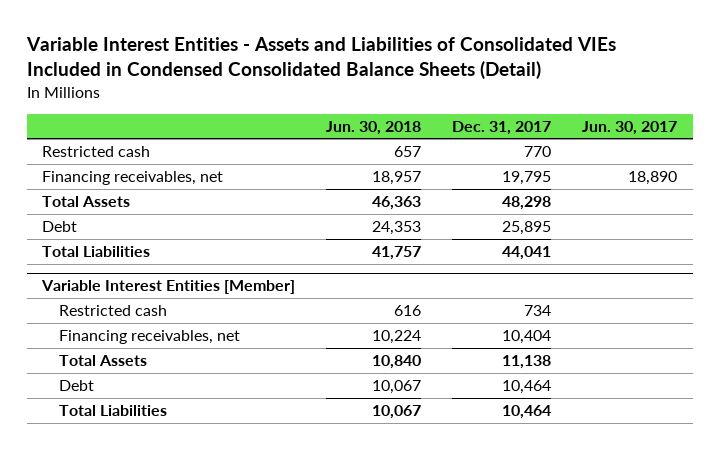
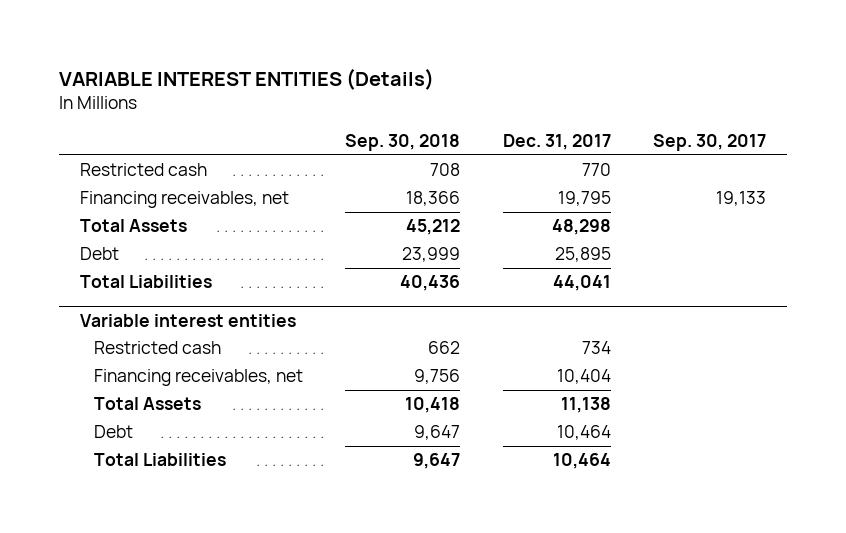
- Variable Interest Entities - Assets and Liabilities of Consolidated VIEs Included in Condensed Consolidated Balance Sheets (Detail)
+ VARIABLE INTEREST ENTITIES (Details)
- | Jun. 30, 2018 | Dec. 31, 2017 | Jun. 30, 2017
+ | Sep. 30, 2018 | Dec. 31, 2017 | Sep. 30, 2017
- Variable Interest Entities [Member]
+ Variable interest entities

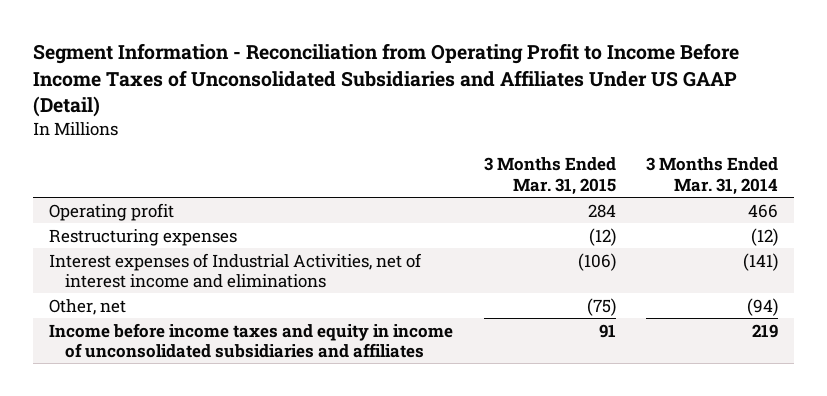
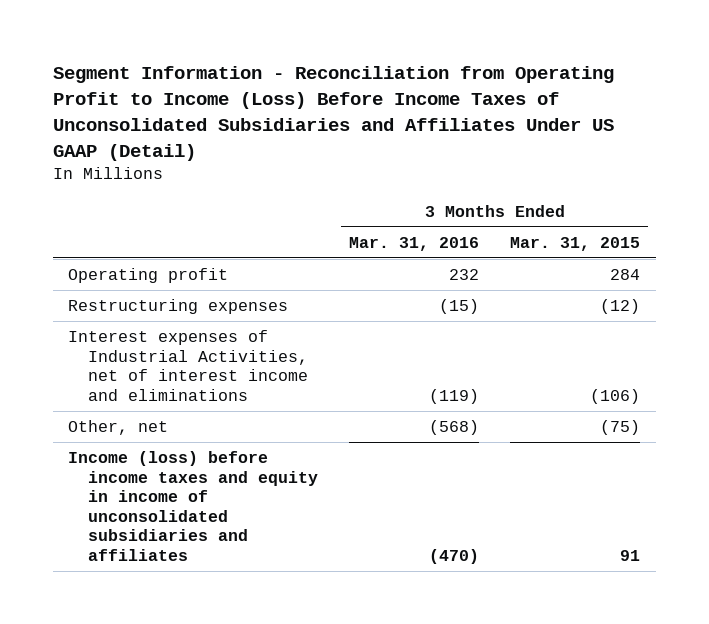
- Segment Information - Reconciliation from Operating Profit to Income Before Income Taxes of Unconsolidated Subsidiaries and Affiliates Under US GAAP (Detail)
+ Segment Information - Reconciliation from Operating Profit to Income (Loss) Before Income Taxes of Unconsolidated Subsidiaries and Affiliates Under US GAAP (Detail)
- | 3 Months Ended Mar. 31, 2015 | 3 Months Ended Mar. 31, 2014
+ | 3 Months Ended Mar. 31, 2016 | 3 Months Ended Mar. 31, 2015
- Income before income taxes and equity in income of unconsolidated subsidiaries and affiliates | 91 | 219
+ Income (loss) before income taxes and equity in income of unconsolidated subsidiaries and affiliates | (470) | 91

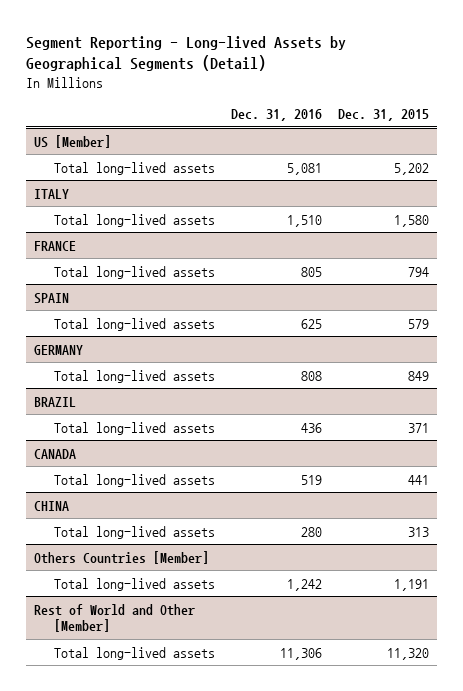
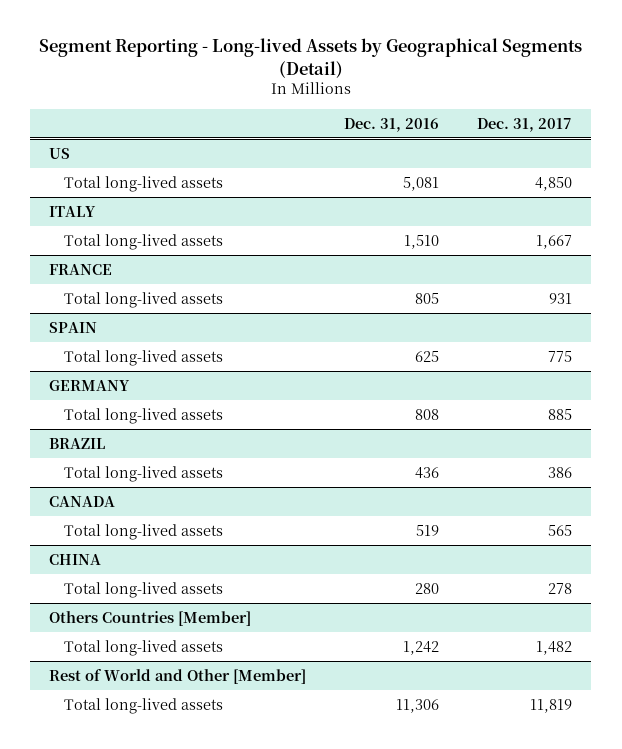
- | Dec. 31, 2016 | Dec. 31, 2015
+ | Dec. 31, 2016 | Dec. 31, 2017
- US [Member]
+ US

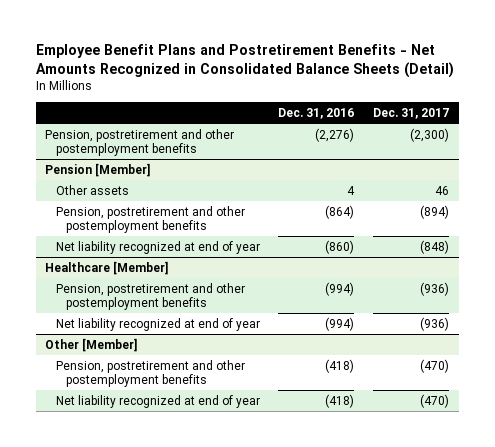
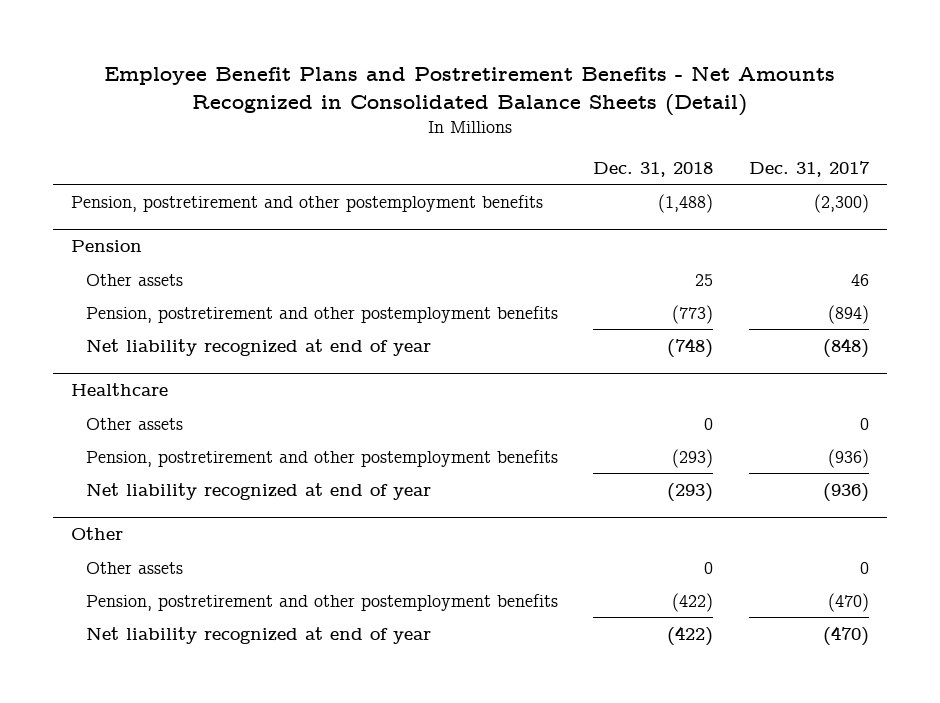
- | Dec. 31, 2016 | Dec. 31, 2017
+ | Dec. 31, 2018 | Dec. 31, 2017
- Pension [Member]
+ Pension
- Healthcare [Member]
+ Healthcare
+ Other assets | 0 | 0
- Other [Member]
+ Other
+ Other assets | 0 | 0

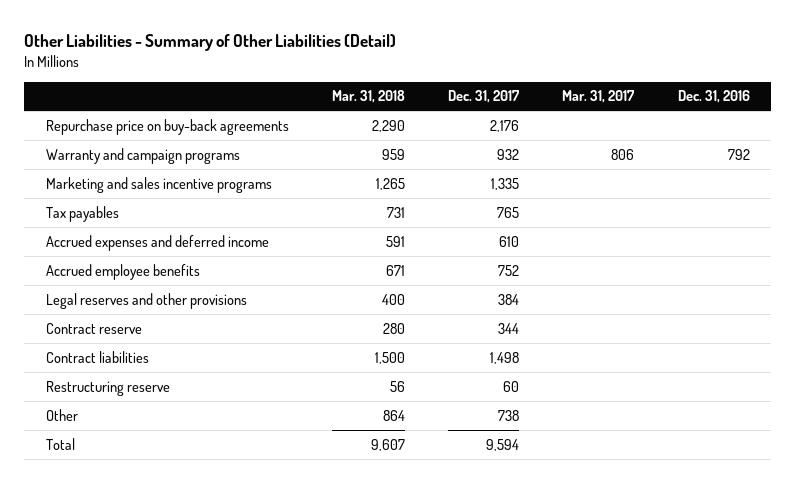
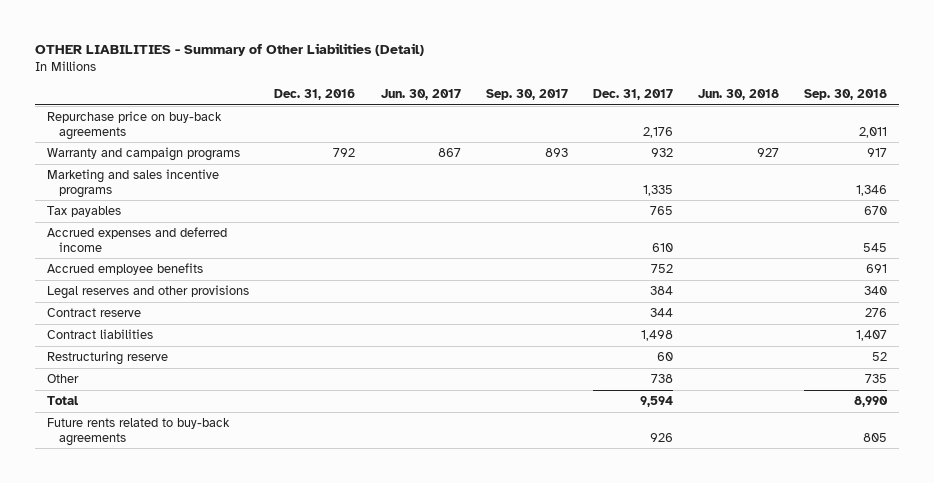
- Other Liabilities - Summary of Other Liabilities (Detail)
+ OTHER LIABILITIES - Summary of Other Liabilities (Detail)
- | Mar. 31, 2018 | Dec. 31, 2017 | Mar. 31, 2017 | Dec. 31, 2016
+ | Dec. 31, 2016 | Jun. 30, 2017 | Sep. 30, 2017 | Dec. 31, 2017 | Jun. 30, 2018 | Sep. 30, 2018
+ Future rents related to buy-back agreements | | | | 926 | | 805

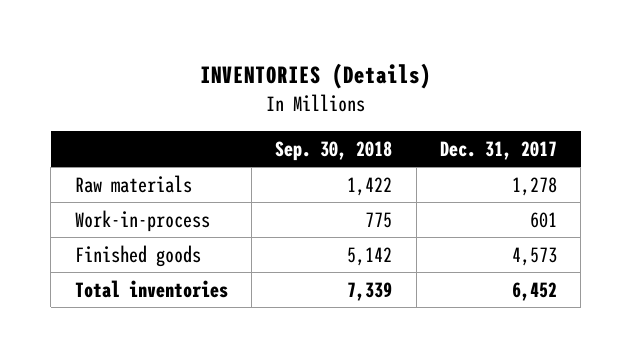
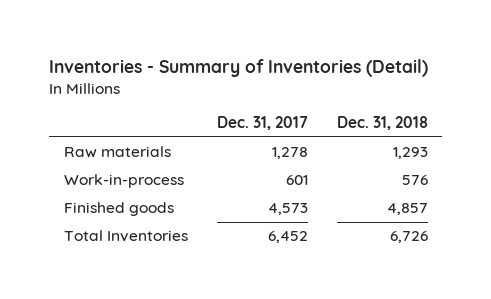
- INVENTORIES (Details)
+ Inventories - Summary of Inventories (Detail)
- | Sep. 30, 2018 | Dec. 31, 2017
+ | Dec. 31, 2017 | Dec. 31, 2018
- Total inventories | 7,339 | 6,452
+ Total Inventories | 6,452 | 6,726

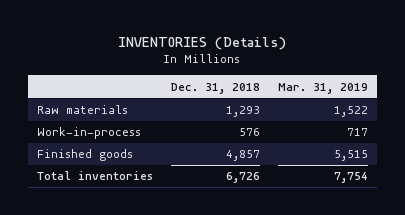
- Inventories - Summary of Inventories (Detail)
+ INVENTORIES (Details)
- | Dec. 31, 2017 | Dec. 31, 2018
+ | Dec. 31, 2018 | Mar. 31, 2019
- Total Inventories | 6,452 | 6,726
+ Total inventories | 6,726 | 7,754

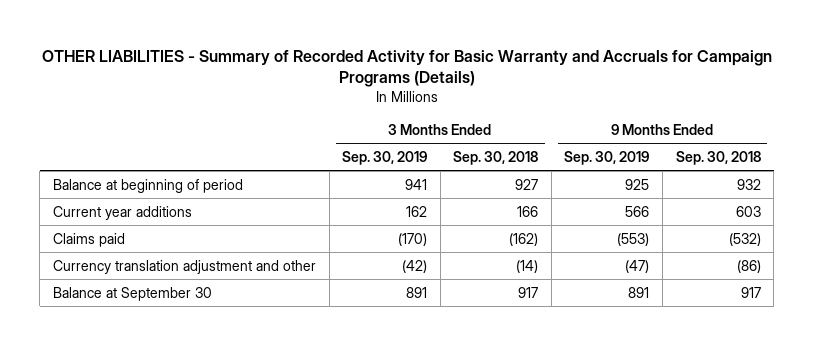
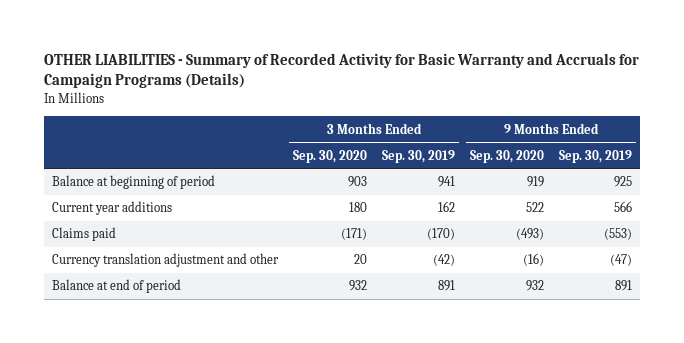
- | 3 Months Ended Sep. 30, 2019 | 3 Months Ended Sep. 30, 2018 | 9 Months Ended Sep. 30, 2019 | 9 Months Ended Sep. 30, 2018
+ | 3 Months Ended Sep. 30, 2020 | 3 Months Ended Sep. 30, 2019 | 9 Months Ended Sep. 30, 2020 | 9 Months Ended Sep. 30, 2019
- Balance at September 30 | 891 | 917 | 891 | 917
+ Balance at end of period | 932 | 891 | 932 | 891

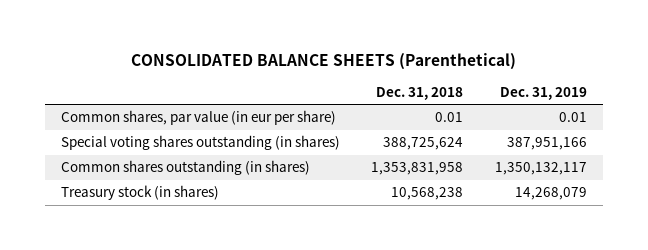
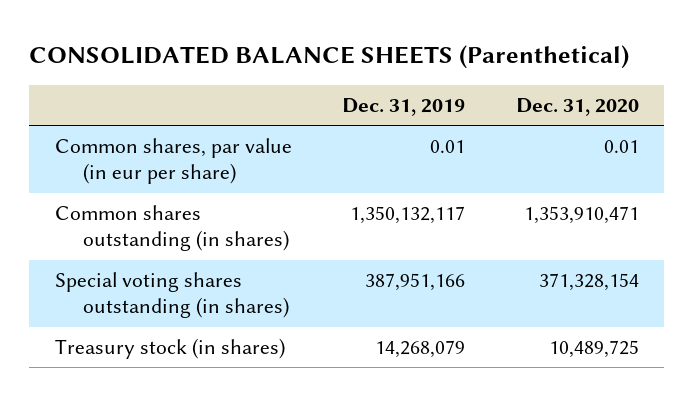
- | Dec. 31, 2018 | Dec. 31, 2019
+ | Dec. 31, 2019 | Dec. 31, 2020
moved down: Special voting shares outstanding (in shares) | 387,951,166 | 371,328,154

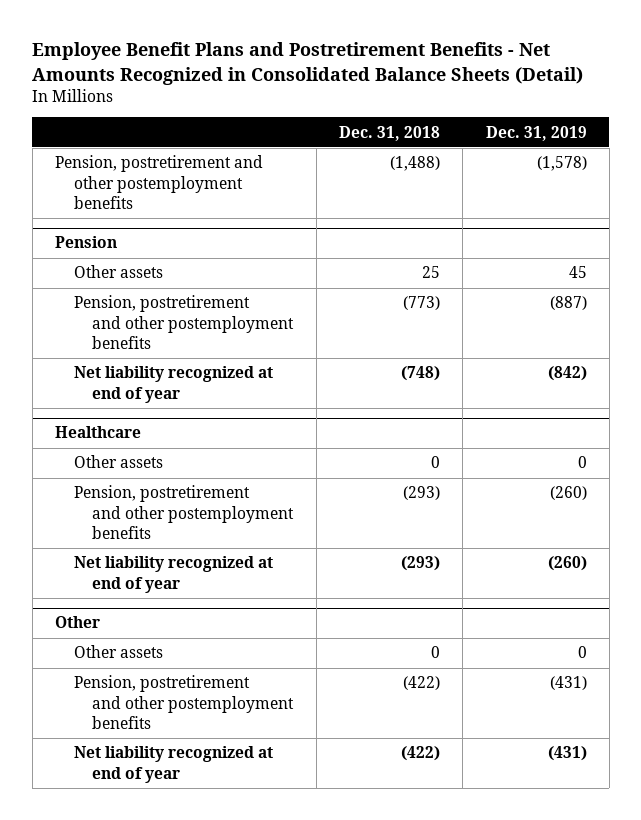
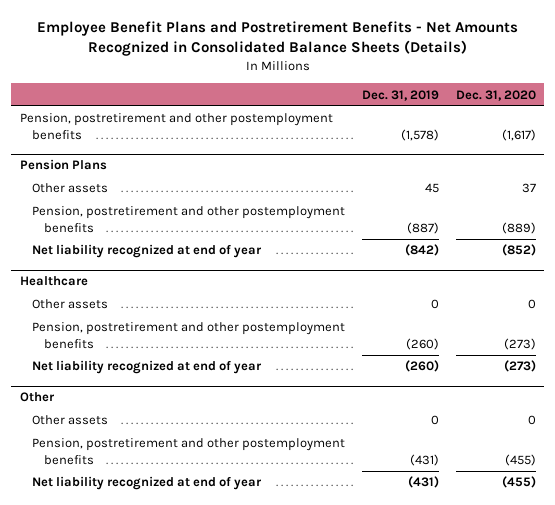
- Employee Benefit Plans and Postretirement Benefits - Net Amounts Recognized in Consolidated Balance Sheets (Detail)
+ Employee Benefit Plans and Postretirement Benefits - Net Amounts Recognized in Consolidated Balance Sheets (Details)
- | Dec. 31, 2018 | Dec. 31, 2019
+ | Dec. 31, 2019 | Dec. 31, 2020
- Pension
+ Pension Plans

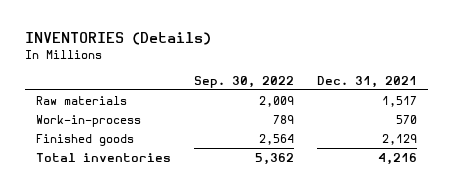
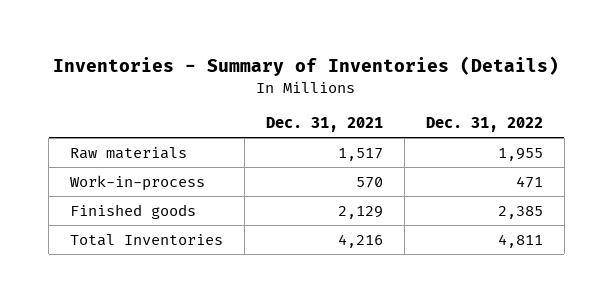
- INVENTORIES (Details)
+ Inventories - Summary of Inventories (Details)
- | Sep. 30, 2022 | Dec. 31, 2021
+ | Dec. 31, 2021 | Dec. 31, 2022
- Total inventories | 5,362 | 4,216
+ Total Inventories | 4,216 | 4,811

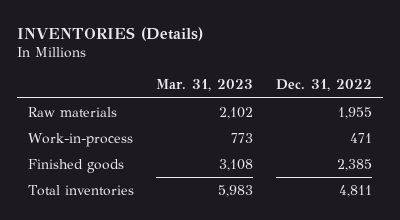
- Inventories - Summary of Inventories (Details)
+ INVENTORIES (Details)
- | Dec. 31, 2021 | Dec. 31, 2022
+ | Mar. 31, 2023 | Dec. 31, 2022
- Total Inventories | 4,216 | 4,811
+ Total inventories | 5,983 | 4,811

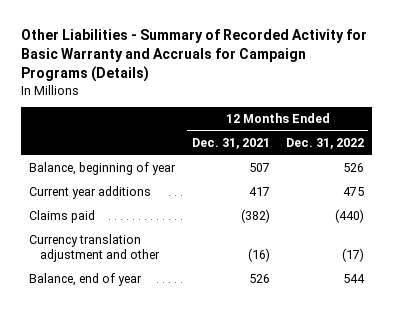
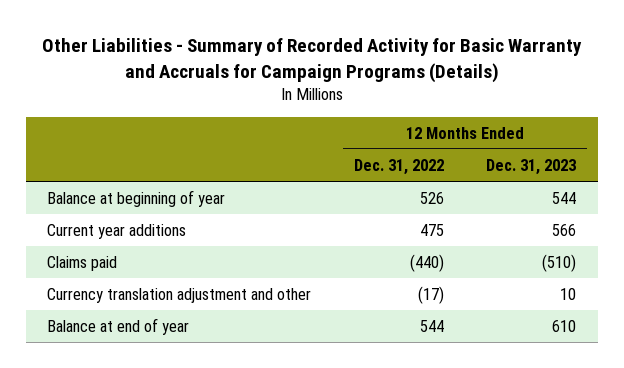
- | 12 Months Ended Dec. 31, 2021 | 12 Months Ended Dec. 31, 2022
+ | 12 Months Ended Dec. 31, 2022 | 12 Months Ended Dec. 31, 2023
- Balance, beginning of year | 507 | 526
+ Balance at beginning of year | 526 | 544
- Balance, end of year | 526 | 544
+ Balance at end of year | 544 | 610

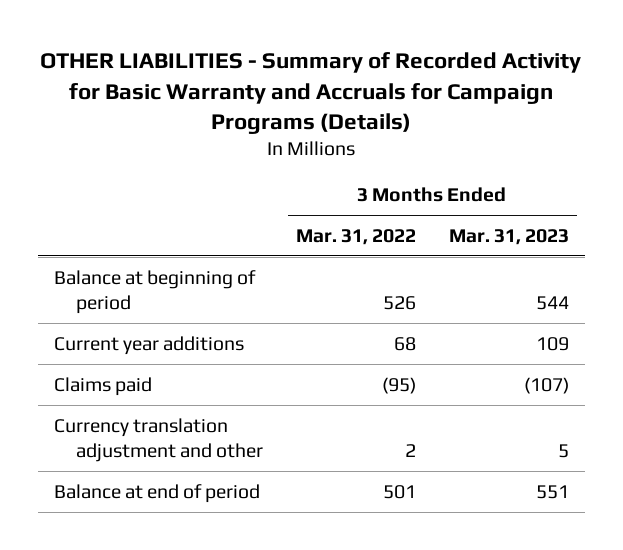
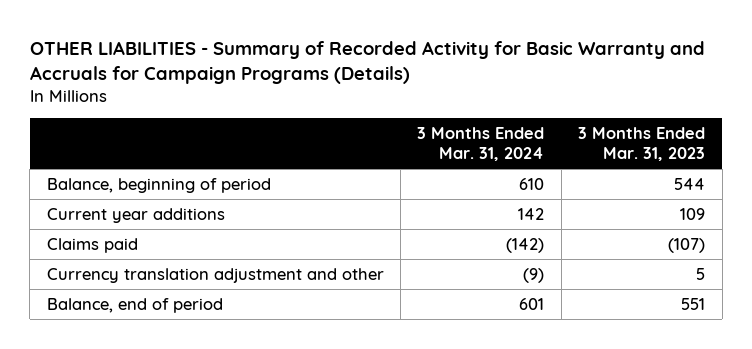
- | 3 Months Ended Mar. 31, 2022 | 3 Months Ended Mar. 31, 2023
+ | 3 Months Ended Mar. 31, 2024 | 3 Months Ended Mar. 31, 2023
- Balance at beginning of period | 526 | 544
+ Balance, beginning of period | 610 | 544
- Balance at end of period | 501 | 551
+ Balance, end of period | 601 | 551

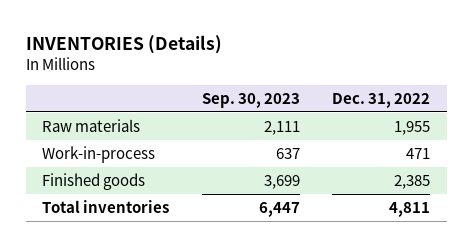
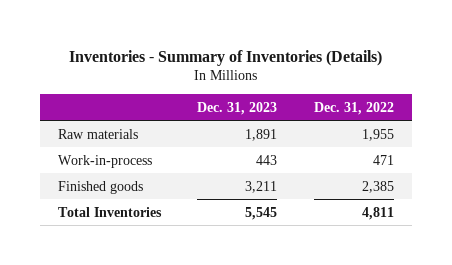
- INVENTORIES (Details)
+ Inventories - Summary of Inventories (Details)
- | Sep. 30, 2023 | Dec. 31, 2022
+ | Dec. 31, 2023 | Dec. 31, 2022
- Total inventories | 6,447 | 4,811
+ Total Inventories | 5,545 | 4,811

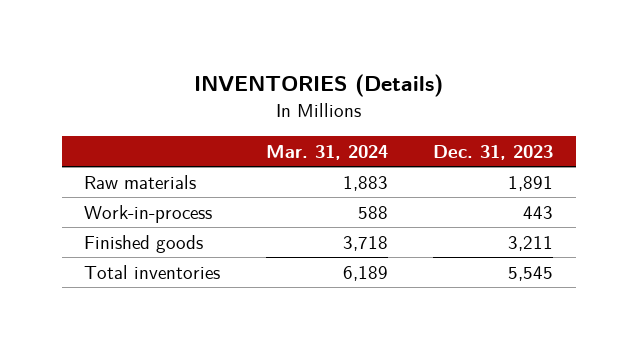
- Inventories - Summary of Inventories (Details)
+ INVENTORIES (Details)
- | Dec. 31, 2023 | Dec. 31, 2022
+ | Mar. 31, 2024 | Dec. 31, 2023
- Total Inventories | 5,545 | 4,811
+ Total inventories | 6,189 | 5,545

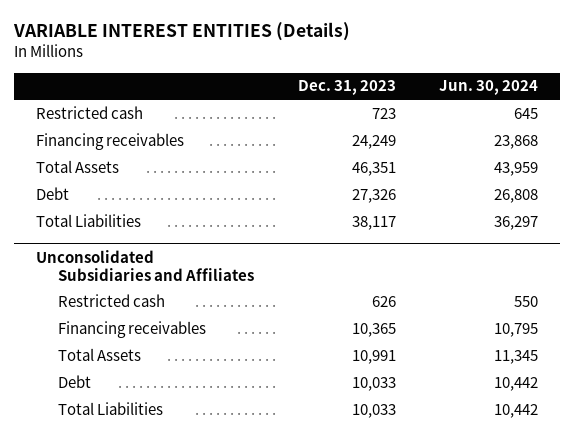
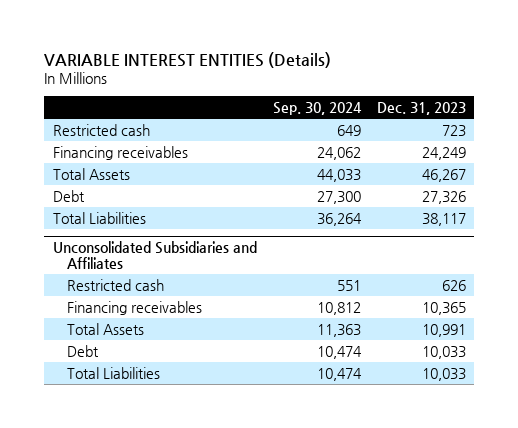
- | Dec. 31, 2023 | Jun. 30, 2024
+ | Sep. 30, 2024 | Dec. 31, 2023
- Total Assets | 46,351 | 43,959
+ Total Assets | 44,033 | 46,267

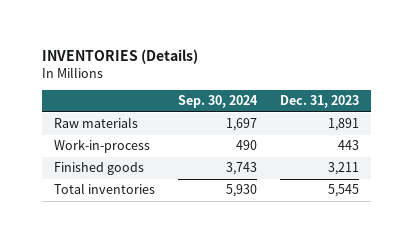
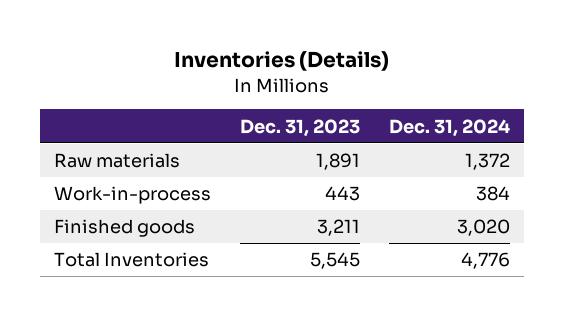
- INVENTORIES (Details)
+ Inventories (Details)
- | Sep. 30, 2024 | Dec. 31, 2023
+ | Dec. 31, 2023 | Dec. 31, 2024
- Total inventories | 5,930 | 5,545
+ Total Inventories | 5,545 | 4,776

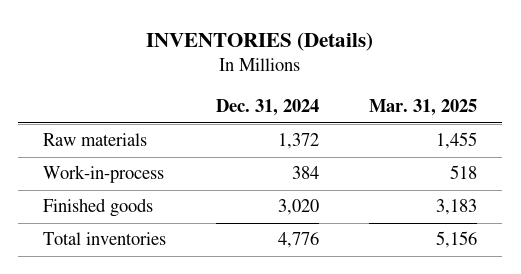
- Inventories (Details)
+ INVENTORIES (Details)
- | Dec. 31, 2023 | Dec. 31, 2024
+ | Dec. 31, 2024 | Mar. 31, 2025
- Total Inventories | 5,545 | 4,776
+ Total inventories | 4,776 | 5,156

